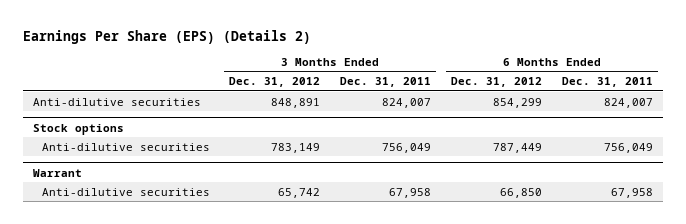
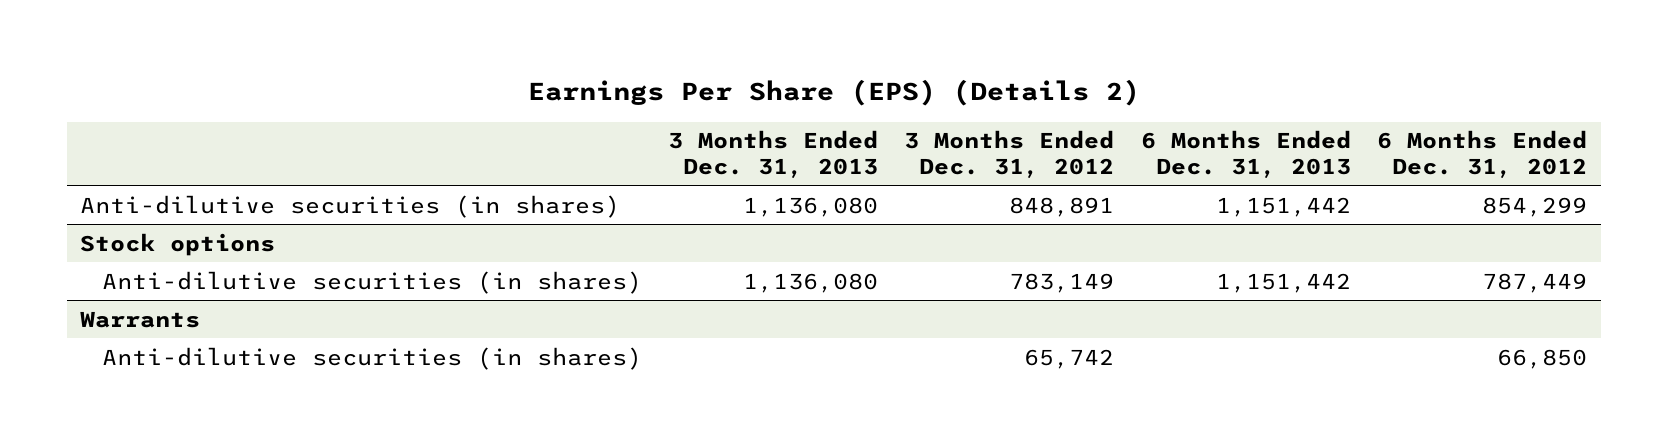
- | 3 Months Ended Dec. 31, 2012 | 3 Months Ended Dec. 31, 2011 | 6 Months Ended Dec. 31, 2012 | 6 Months Ended Dec. 31, 2011
+ | 3 Months Ended Dec. 31, 2013 | 3 Months Ended Dec. 31, 2012 | 6 Months Ended Dec. 31, 2013 | 6 Months Ended Dec. 31, 2012
- Anti-dilutive securities | 848,891 | 824,007 | 854,299 | 824,007
+ Anti-dilutive securities (in shares) | 1,136,080 | 848,891 | 1,151,442 | 854,299
@ Stock options
- Anti-dilutive securities | 783,149 | 756,049 | 787,449 | 756,049
- Warrant
- Anti-dilutive securities | 65,742 | 67,958 | 66,850 | 67,958
@ Stock options
+ Anti-dilutive securities (in shares) | 1,136,080 | 783,149 | 1,151,442 | 787,449
+ Warrants
+ Anti-dilutive securities (in shares) | | 65,742 | | 66,850

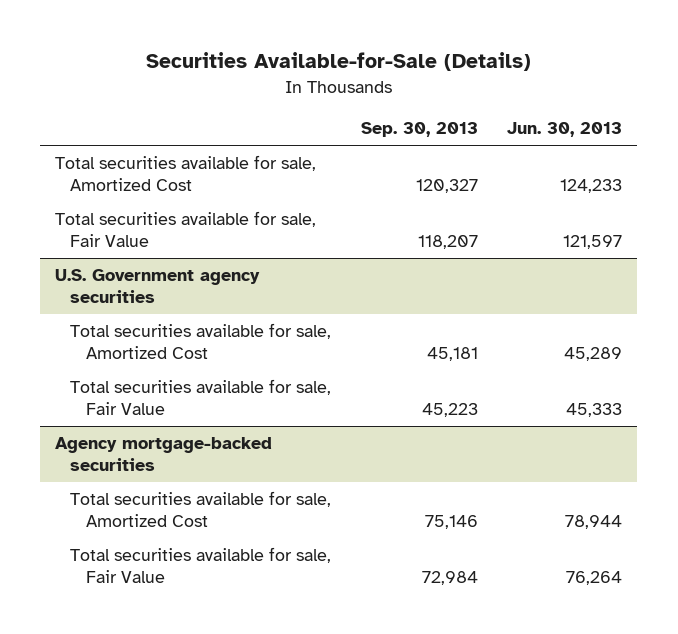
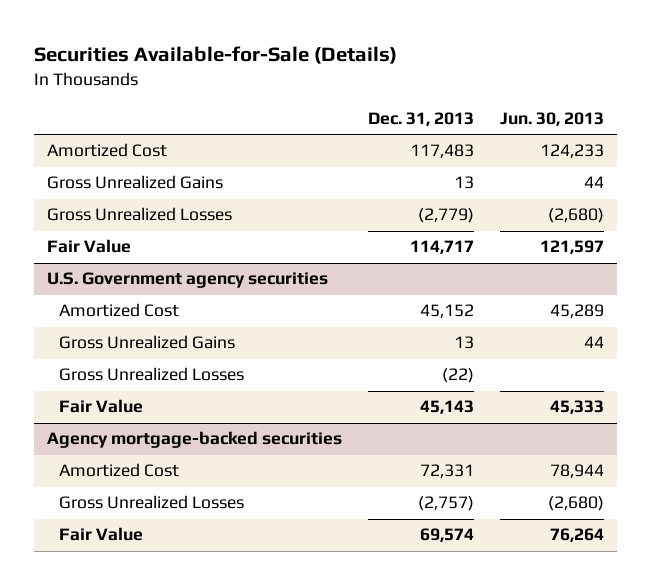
- | Sep. 30, 2013 | Jun. 30, 2013
+ | Dec. 31, 2013 | Jun. 30, 2013
- Total securities available for sale, Amortized Cost | 120,327 | 124,233
- Total securities available for sale, Fair Value | 118,207 | 121,597
+ Amortized Cost | 117,483 | 124,233
+ Gross Unrealized Gains | 13 | 44
+ Gross Unrealized Losses | (2,779) | (2,680)
+ Fair Value | 114,717 | 121,597
@ U.S. Government agency securities
- Total securities available for sale, Amortized Cost | 45,181 | 45,289
- Total securities available for sale, Fair Value | 45,223 | 45,333
+ Amortized Cost | 45,152 | 45,289
+ Gross Unrealized Gains | 13 | 44
+ Gross Unrealized Losses | (22) |
+ Fair Value | 45,143 | 45,333
@ Agency mortgage-backed securities
- Total securities available for sale, Amortized Cost | 75,146 | 78,944
- Total securities available for sale, Fair Value | 72,984 | 76,264
+ Amortized Cost | 72,331 | 78,944
+ Gross Unrealized Losses | (2,757) | (2,680)
+ Fair Value | 69,574 | 76,264

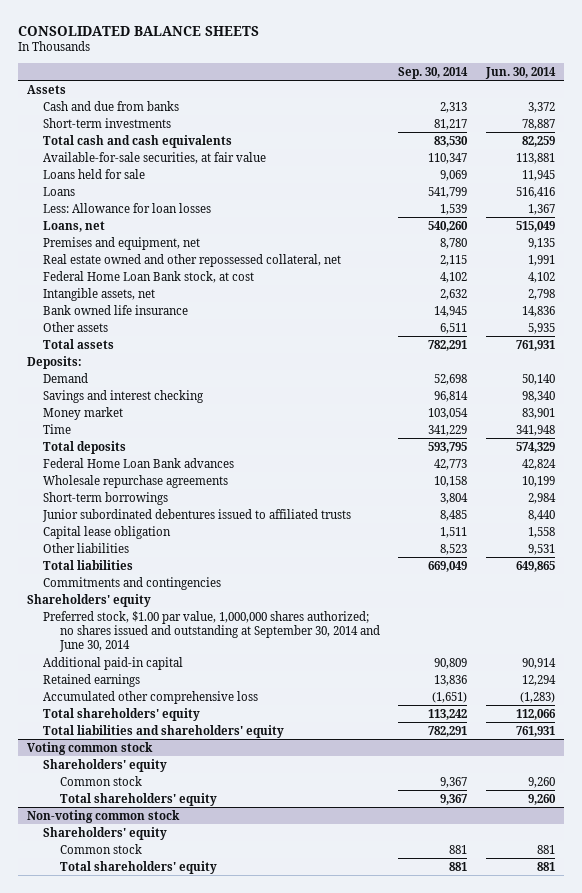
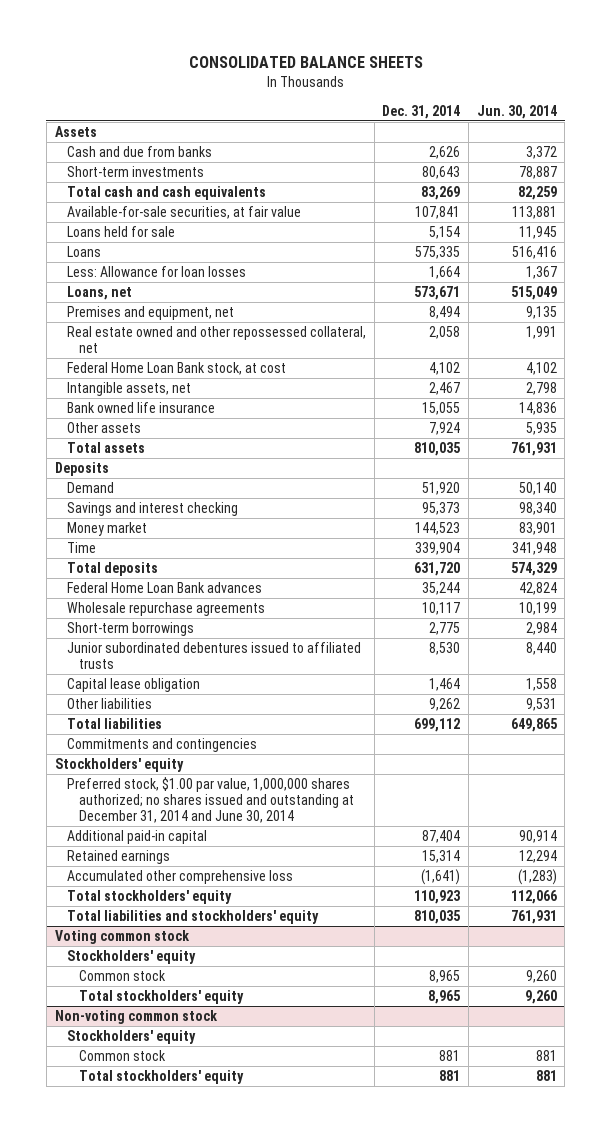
- | Sep. 30, 2014 | Jun. 30, 2014
+ | Dec. 31, 2014 | Jun. 30, 2014
- Deposits:
+ Deposits
- Shareholders' equity
- Preferred stock, $1.00 par value, 1,000,000 shares authorized; no shares issued and outstanding at September 30, 2014 and June 30, 2014
+ Stockholders' equity
+ Preferred stock, $1.00 par value, 1,000,000 shares authorized; no shares issued and outstanding at December 31, 2014 and June 30, 2014
- Total shareholders' equity | 113,242 | 112,066
- Total liabilities and shareholders' equity | 782,291 | 761,931
+ Total stockholders' equity | 110,923 | 112,066
+ Total liabilities and stockholders' equity | 810,035 | 761,931
@ Voting common stock
- Shareholders' equity
+ Stockholders' equity
- Total shareholders' equity | 9,367 | 9,260
+ Total stockholders' equity | 8,965 | 9,260
@ Non-voting common stock
- Shareholders' equity
+ Stockholders' equity
- Total shareholders' equity | 881 | 881
+ Total stockholders' equity | 881 | 881

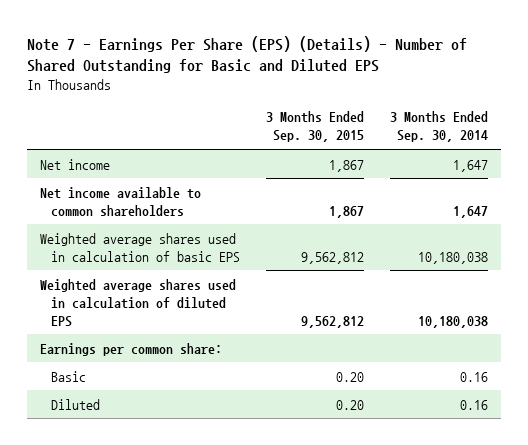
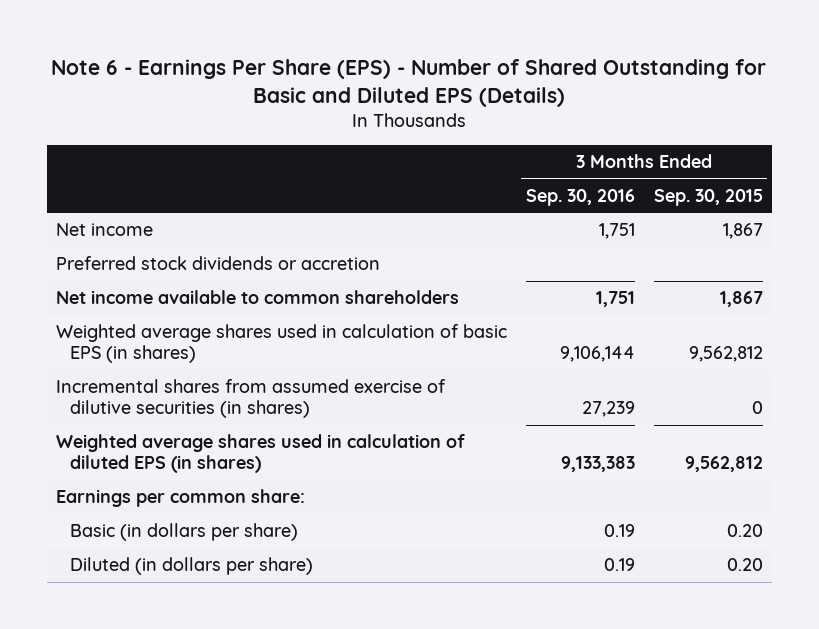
- Note 7 - Earnings Per Share (EPS) (Details) - Number of Shared Outstanding for Basic and Diluted EPS
+ Note 6 - Earnings Per Share (EPS) - Number of Shared Outstanding for Basic and Diluted EPS (Details)
- | 3 Months Ended Sep. 30, 2015 | 3 Months Ended Sep. 30, 2014
+ | 3 Months Ended Sep. 30, 2016 | 3 Months Ended Sep. 30, 2015
+ Preferred stock dividends or accretion
- Weighted average shares used in calculation of basic EPS | 9,562,812 | 10,180,038
- Weighted average shares used in calculation of diluted EPS | 9,562,812 | 10,180,038
+ Weighted average shares used in calculation of basic EPS (in shares) | 9,106,144 | 9,562,812
+ Incremental shares from assumed exercise of dilutive securities (in shares) | 27,239 | 0
+ Weighted average shares used in calculation of diluted EPS (in shares) | 9,133,383 | 9,562,812
- Basic | 0.20 | 0.16
- Diluted | 0.20 | 0.16
+ Basic (in dollars per share) | 0.19 | 0.20
+ Diluted (in dollars per share) | 0.19 | 0.20

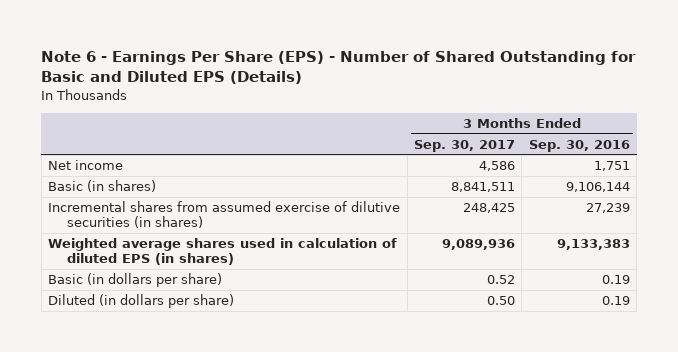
- | 3 Months Ended Sep. 30, 2016 | 3 Months Ended Sep. 30, 2015
+ | 3 Months Ended Sep. 30, 2017 | 3 Months Ended Sep. 30, 2016
- Preferred stock dividends or accretion
- Net income available to common shareholders | 1,751 | 1,867
- Weighted average shares used in calculation of basic EPS (in shares) | 9,106,144 | 9,562,812
+ Basic (in shares) | 8,841,511 | 9,106,144
- Earnings per common share:

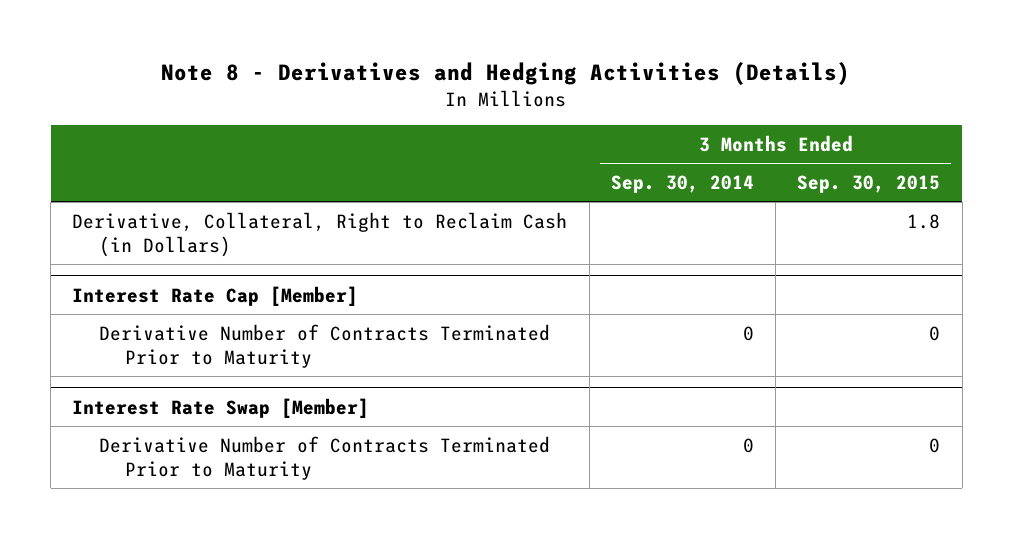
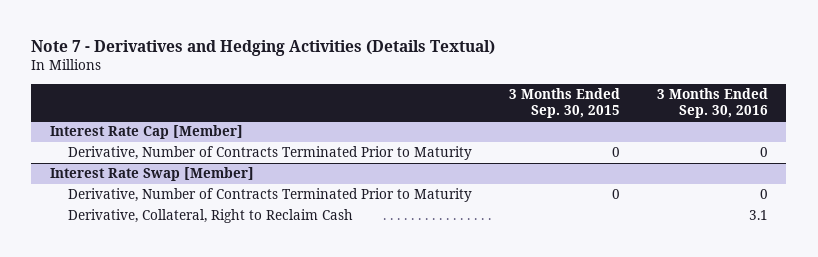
- Note 8 - Derivatives and Hedging Activities (Details)
+ Note 7 - Derivatives and Hedging Activities (Details Textual)
- | 3 Months Ended Sep. 30, 2014 | 3 Months Ended Sep. 30, 2015
+ | 3 Months Ended Sep. 30, 2015 | 3 Months Ended Sep. 30, 2016
- Derivative, Collateral, Right to Reclaim Cash (in Dollars) | | 1.8
@ Interest Rate Cap [Member]
- Derivative Number of Contracts Terminated Prior to Maturity | 0 | 0
+ Derivative, Number of Contracts Terminated Prior to Maturity | 0 | 0
@ Interest Rate Swap [Member]
- Derivative Number of Contracts Terminated Prior to Maturity | 0 | 0
+ Derivative, Number of Contracts Terminated Prior to Maturity | 0 | 0
+ Derivative, Collateral, Right to Reclaim Cash | | 3.1

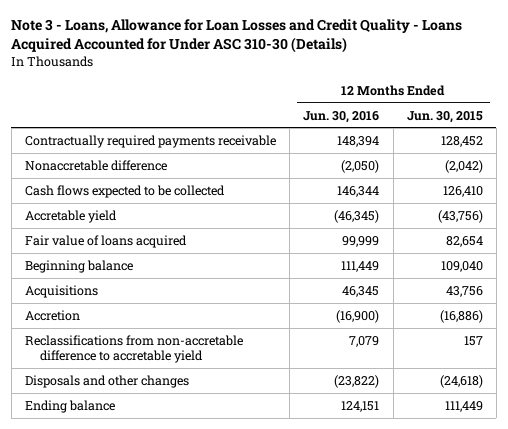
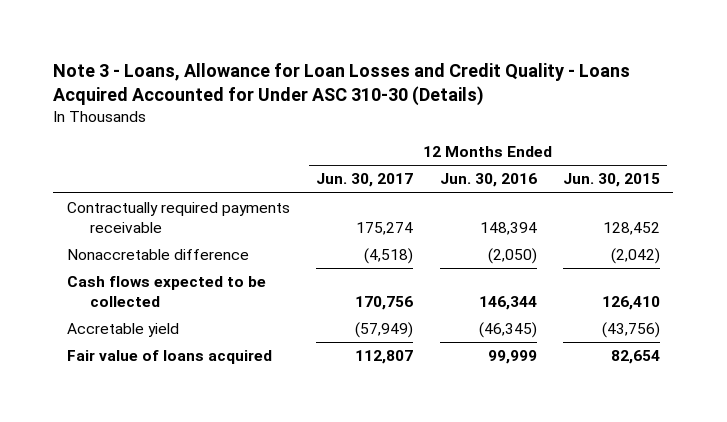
- | 12 Months Ended Jun. 30, 2016 | 12 Months Ended Jun. 30, 2015
+ | 12 Months Ended Jun. 30, 2017 | 12 Months Ended Jun. 30, 2016 | 12 Months Ended Jun. 30, 2015
- Beginning balance | 111,449 | 109,040
- Acquisitions | 46,345 | 43,756
- Accretion | (16,900) | (16,886)
- Reclassifications from non-accretable difference to accretable yield | 7,079 | 157
- Disposals and other changes | (23,822) | (24,618)
- Ending balance | 124,151 | 111,449

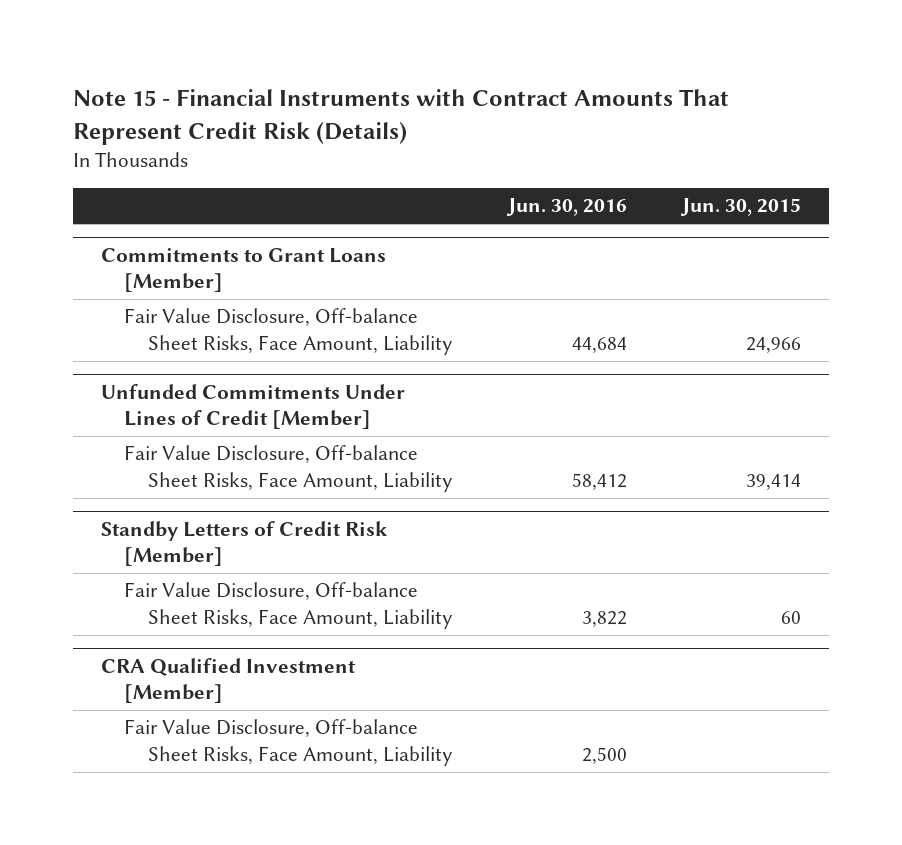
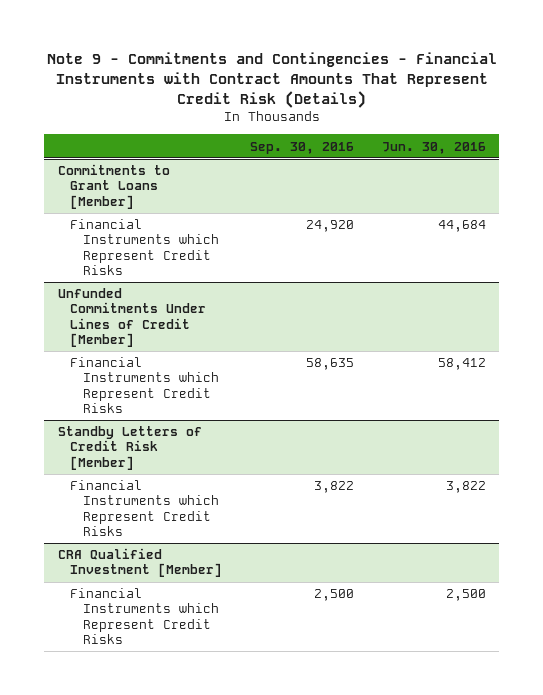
- Note 15 - Financial Instruments with Contract Amounts That Represent Credit Risk (Details)
+ Note 9 - Commitments and Contingencies - Financial Instruments with Contract Amounts That Represent Credit Risk (Details)
- | Jun. 30, 2016 | Jun. 30, 2015
+ | Sep. 30, 2016 | Jun. 30, 2016
@ Commitments to Grant Loans [Member]
- Fair Value Disclosure, Off-balance Sheet Risks, Face Amount, Liability | 44,684 | 24,966
+ Financial Instruments which Represent Credit Risks | 24,920 | 44,684
@ Unfunded Commitments Under Lines of Credit [Member]
- Fair Value Disclosure, Off-balance Sheet Risks, Face Amount, Liability | 58,412 | 39,414
+ Financial Instruments which Represent Credit Risks | 58,635 | 58,412
@ Standby Letters of Credit Risk [Member]
- Fair Value Disclosure, Off-balance Sheet Risks, Face Amount, Liability | 3,822 | 60
+ Financial Instruments which Represent Credit Risks | 3,822 | 3,822
@ CRA Qualified Investment [Member]
- Fair Value Disclosure, Off-balance Sheet Risks, Face Amount, Liability | 2,500 |
+ Financial Instruments which Represent Credit Risks | 2,500 | 2,500

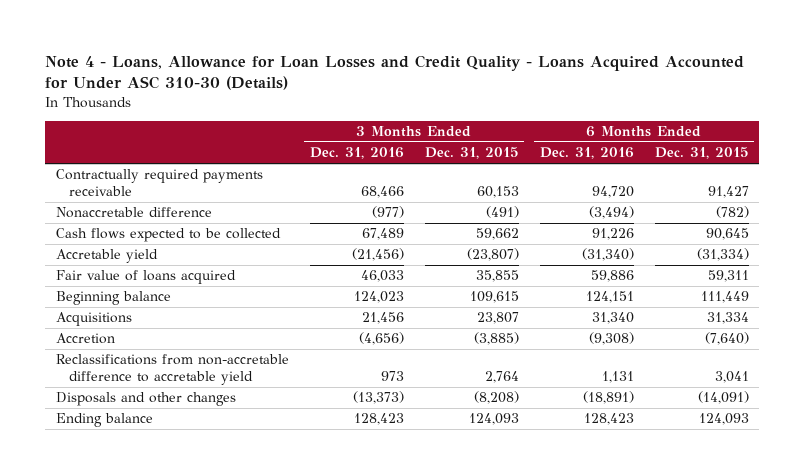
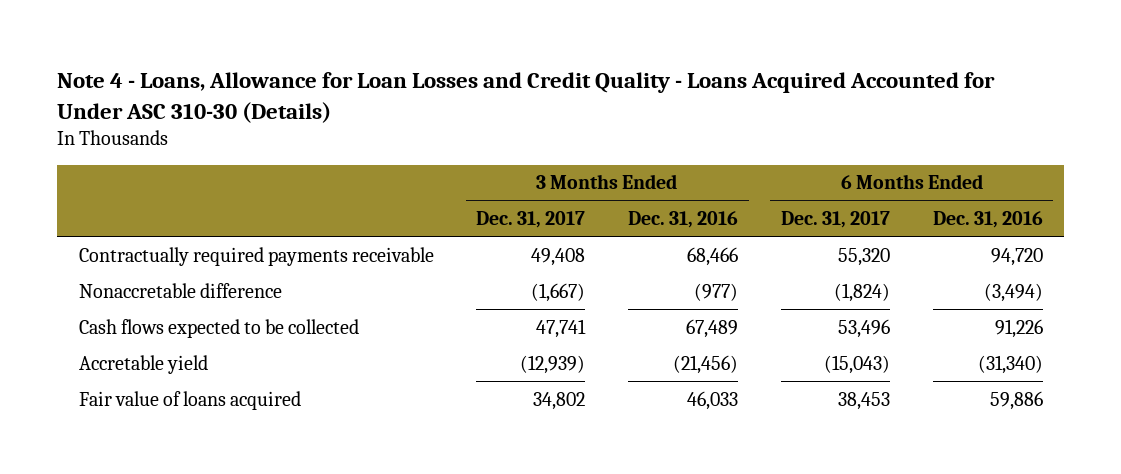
- | 3 Months Ended Dec. 31, 2016 | 3 Months Ended Dec. 31, 2015 | 6 Months Ended Dec. 31, 2016 | 6 Months Ended Dec. 31, 2015
+ | 3 Months Ended Dec. 31, 2017 | 3 Months Ended Dec. 31, 2016 | 6 Months Ended Dec. 31, 2017 | 6 Months Ended Dec. 31, 2016
- Beginning balance | 124,023 | 109,615 | 124,151 | 111,449
- Acquisitions | 21,456 | 23,807 | 31,340 | 31,334
- Accretion | (4,656) | (3,885) | (9,308) | (7,640)
- Reclassifications from non-accretable difference to accretable yield | 973 | 2,764 | 1,131 | 3,041
- Disposals and other changes | (13,373) | (8,208) | (18,891) | (14,091)
- Ending balance | 128,423 | 124,093 | 128,423 | 124,093

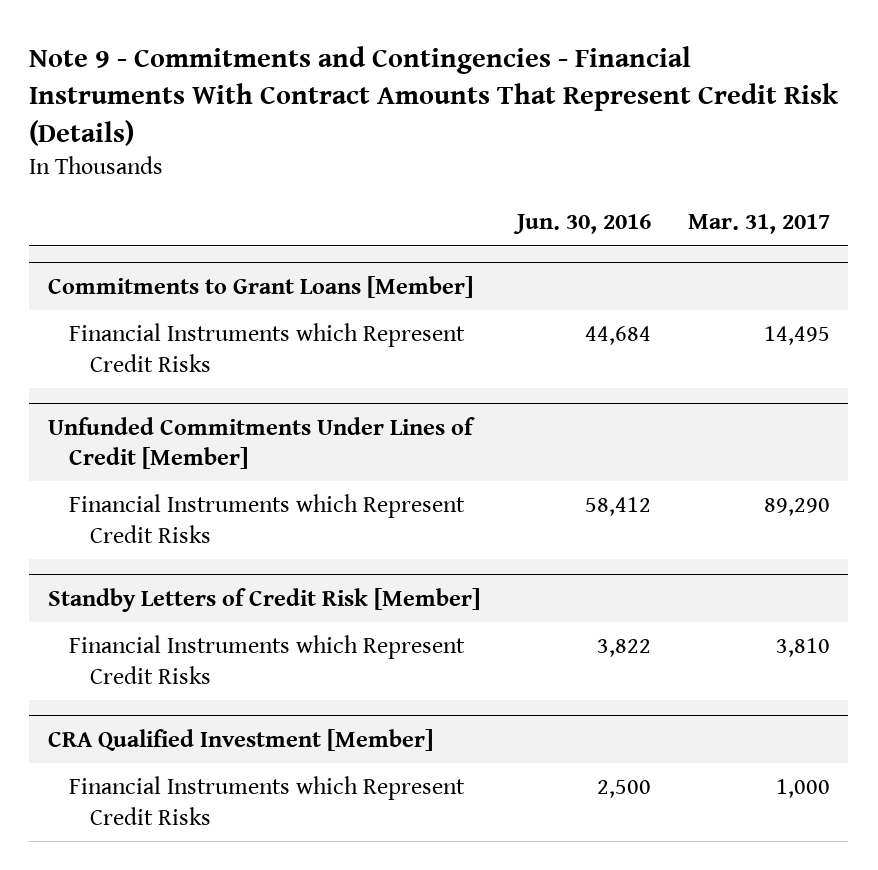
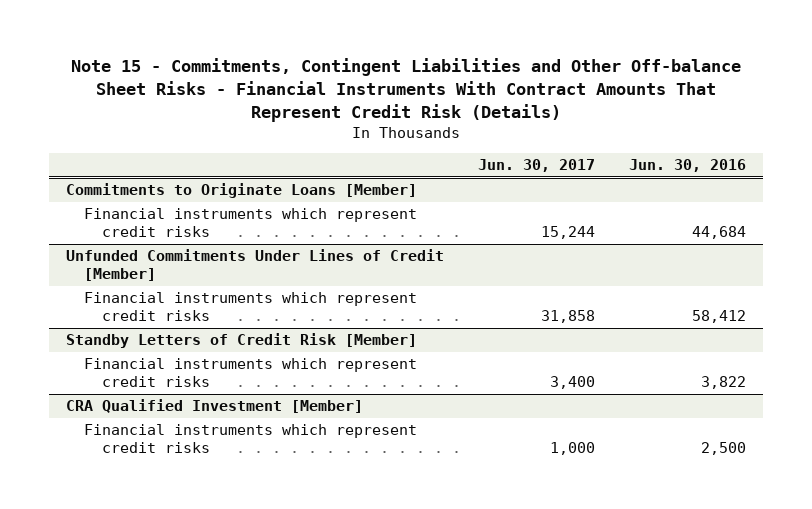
- Note 9 - Commitments and Contingencies - Financial Instruments With Contract Amounts That Represent Credit Risk (Details)
+ Note 15 - Commitments, Contingent Liabilities and Other Off-balance Sheet Risks - Financial Instruments With Contract Amounts That Represent Credit Risk (Details)
- | Jun. 30, 2016 | Mar. 31, 2017
+ | Jun. 30, 2017 | Jun. 30, 2016
- Commitments to Grant Loans [Member]
- Financial Instruments which Represent Credit Risks | 44,684 | 14,495
+ Commitments to Originate Loans [Member]
+ Financial instruments which represent credit risks | 15,244 | 44,684
@ Unfunded Commitments Under Lines of Credit [Member]
- Financial Instruments which Represent Credit Risks | 58,412 | 89,290
+ Financial instruments which represent credit risks | 31,858 | 58,412
@ Standby Letters of Credit Risk [Member]
- Financial Instruments which Represent Credit Risks | 3,822 | 3,810
+ Financial instruments which represent credit risks | 3,400 | 3,822
@ CRA Qualified Investment [Member]
- Financial Instruments which Represent Credit Risks | 2,500 | 1,000
+ Financial instruments which represent credit risks | 1,000 | 2,500

